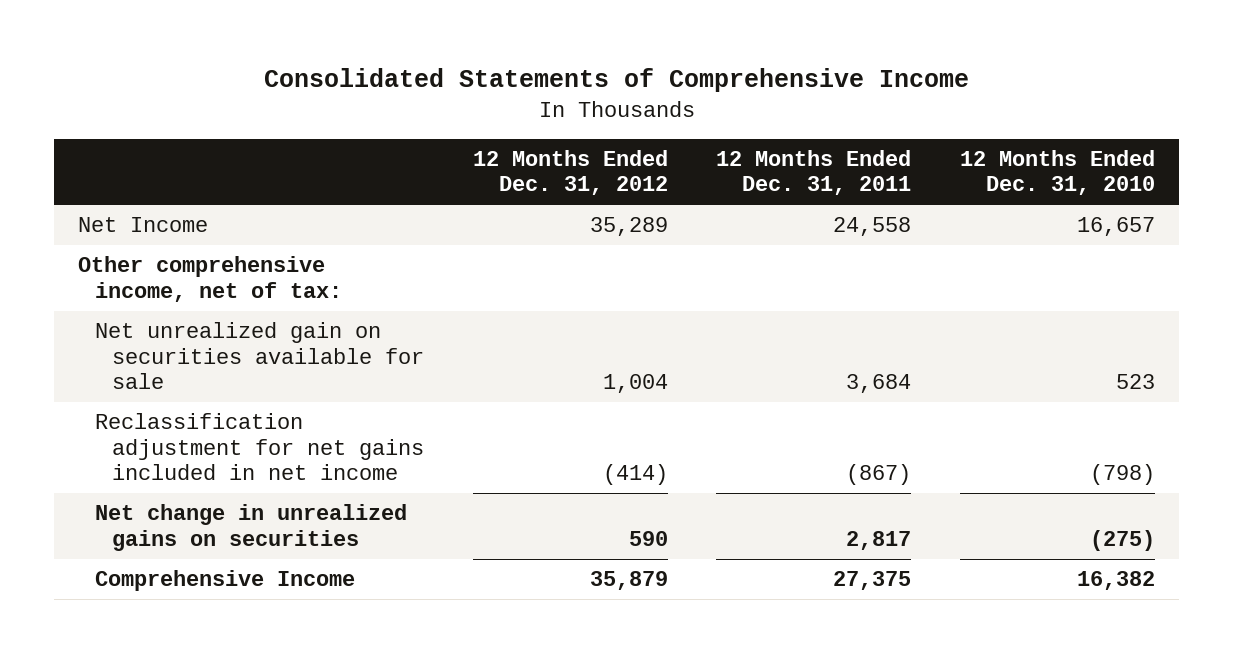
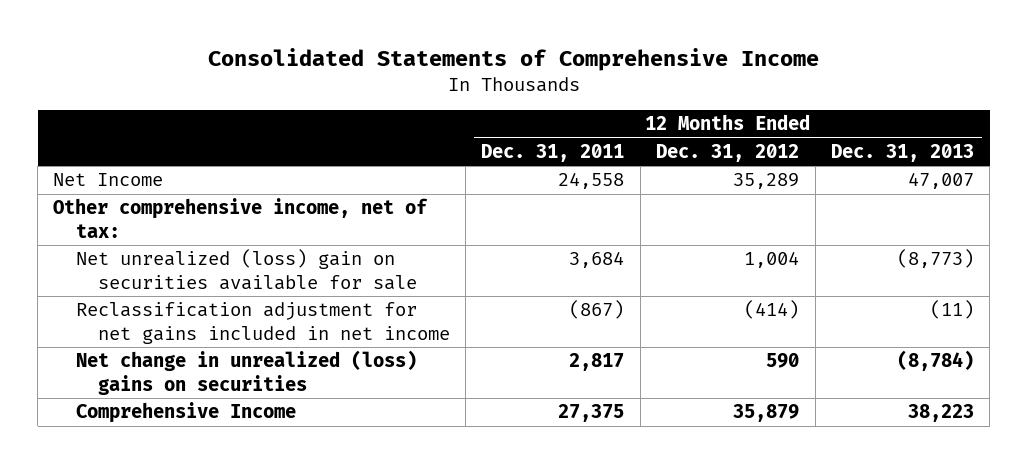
- | 12 Months Ended Dec. 31, 2012 | 12 Months Ended Dec. 31, 2011 | 12 Months Ended Dec. 31, 2010
+ | 12 Months Ended Dec. 31, 2011 | 12 Months Ended Dec. 31, 2012 | 12 Months Ended Dec. 31, 2013
- Net unrealized gain on securities available for sale | 1,004 | 3,684 | 523
+ Net unrealized (loss) gain on securities available for sale | 3,684 | 1,004 | (8,773)
- Net change in unrealized gains on securities | 590 | 2,817 | (275)
+ Net change in unrealized (loss) gains on securities | 2,817 | 590 | (8,784)

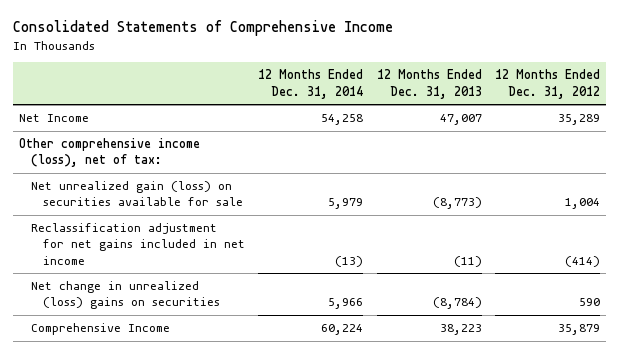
- | 12 Months Ended Dec. 31, 2011 | 12 Months Ended Dec. 31, 2012 | 12 Months Ended Dec. 31, 2013
+ | 12 Months Ended Dec. 31, 2014 | 12 Months Ended Dec. 31, 2013 | 12 Months Ended Dec. 31, 2012
- Other comprehensive income, net of tax:
- Net unrealized (loss) gain on securities available for sale | 3,684 | 1,004 | (8,773)
+ Other comprehensive income (loss), net of tax:
+ Net unrealized gain (loss) on securities available for sale | 5,979 | (8,773) | 1,004

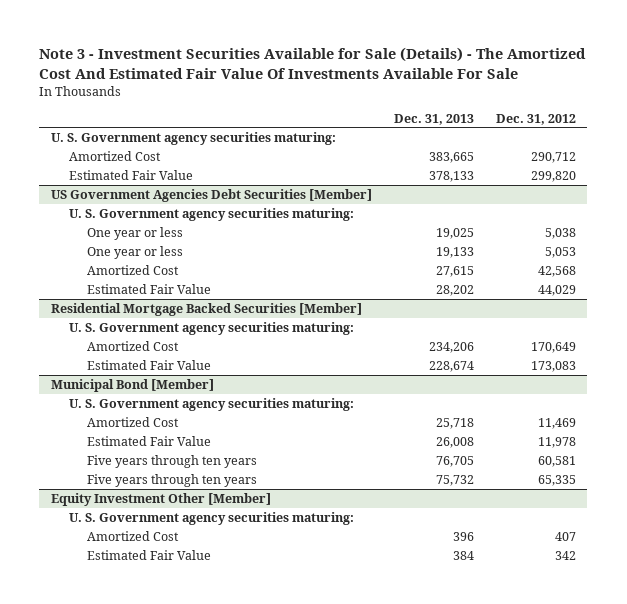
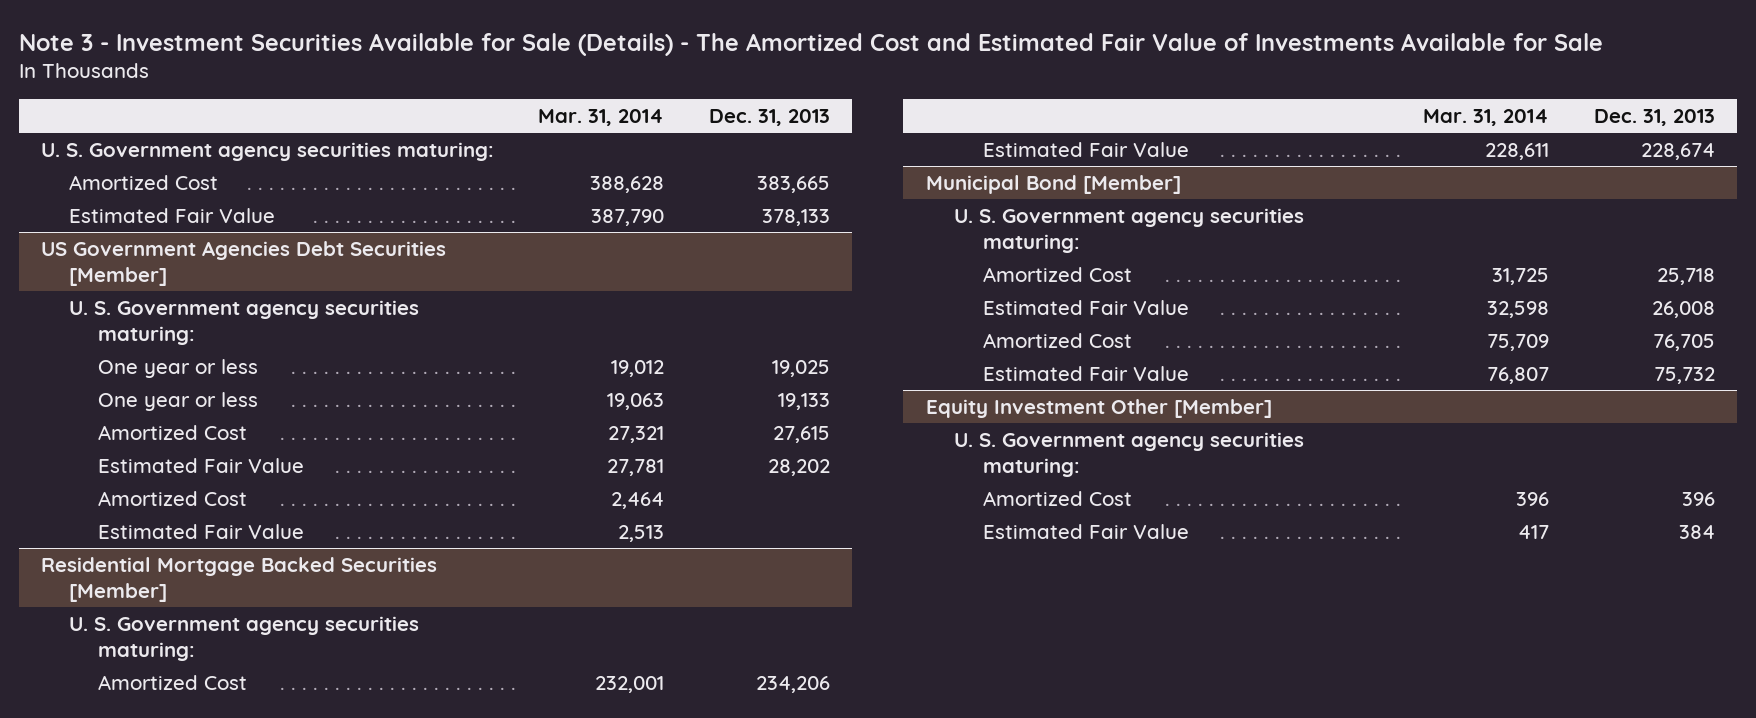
- Note 3 - Investment Securities Available for Sale (Details) - The Amortized Cost And Estimated Fair Value Of Investments Available For Sale
+ Note 3 - Investment Securities Available for Sale (Details) - The Amortized Cost and Estimated Fair Value of Investments Available for Sale
- | Dec. 31, 2013 | Dec. 31, 2012
+ | Mar. 31, 2014 | Dec. 31, 2013
@ US Government Agencies Debt Securities [Member]
+ Amortized Cost | 2,464 |
+ Estimated Fair Value | 2,513 |
@ Municipal Bond [Member]
- Five years through ten years | 76,705 | 60,581
- Five years through ten years | 75,732 | 65,335
+ Amortized Cost | 75,709 | 76,705
+ Estimated Fair Value | 76,807 | 75,732

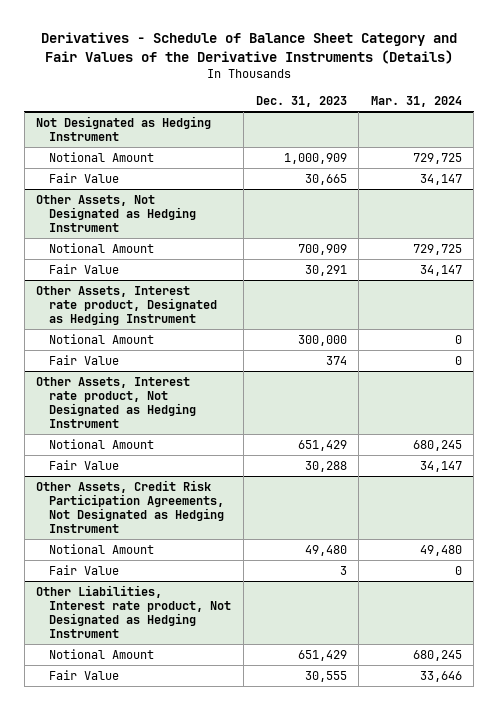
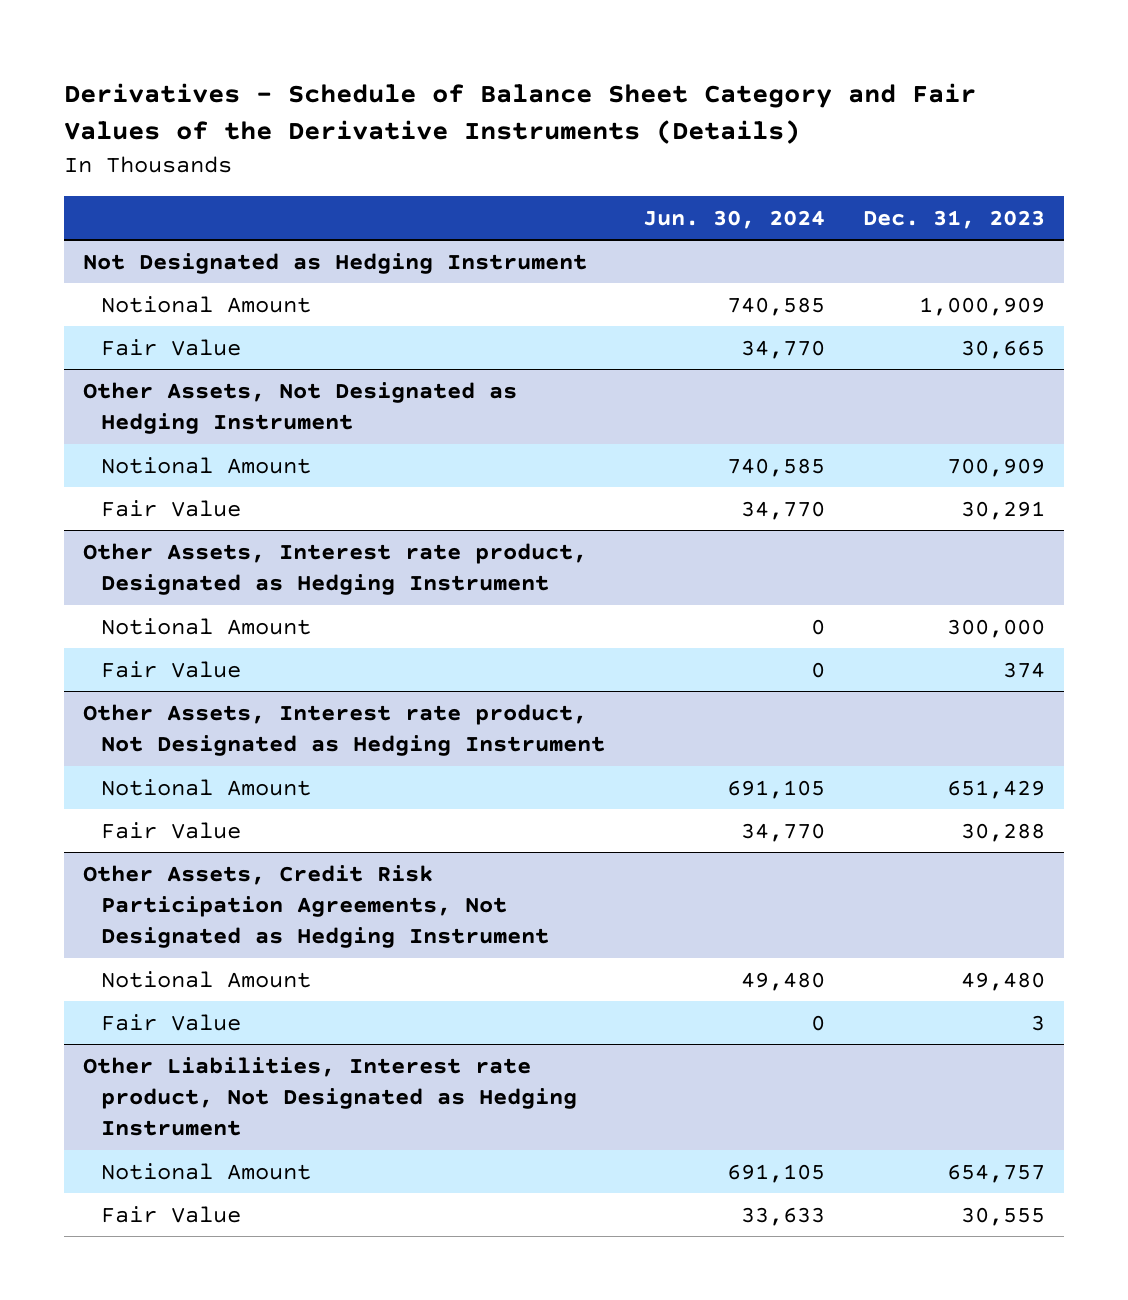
- | Dec. 31, 2023 | Mar. 31, 2024
+ | Jun. 30, 2024 | Dec. 31, 2023
@ Other Liabilities, Interest rate product, Not Designated as Hedging Instrument
- Notional Amount | 651,429 | 680,245
+ Notional Amount | 691,105 | 654,757

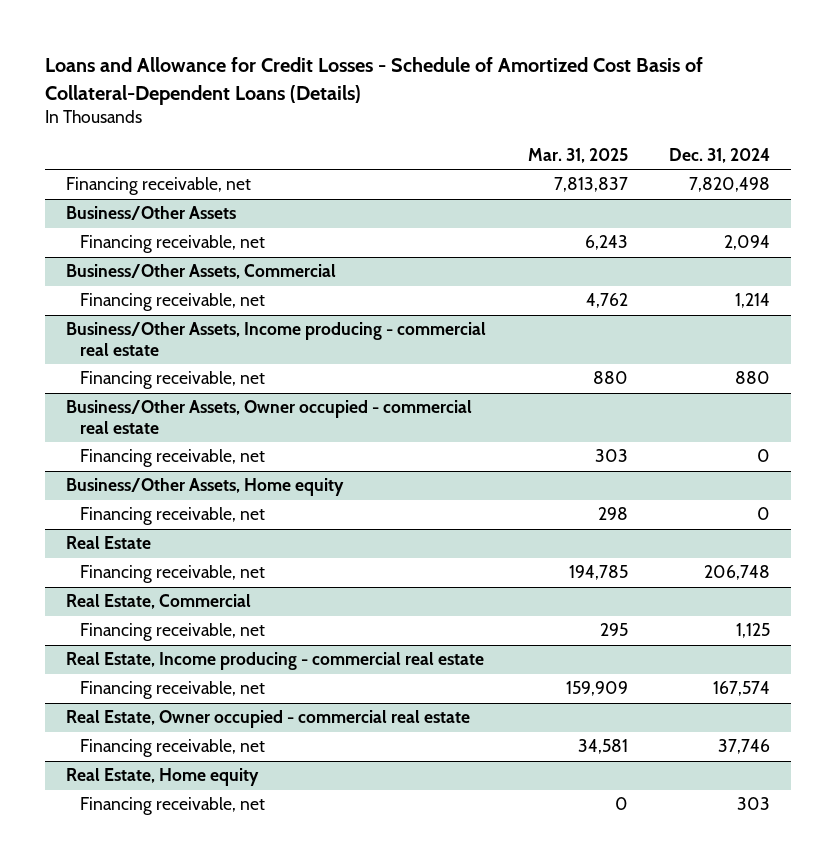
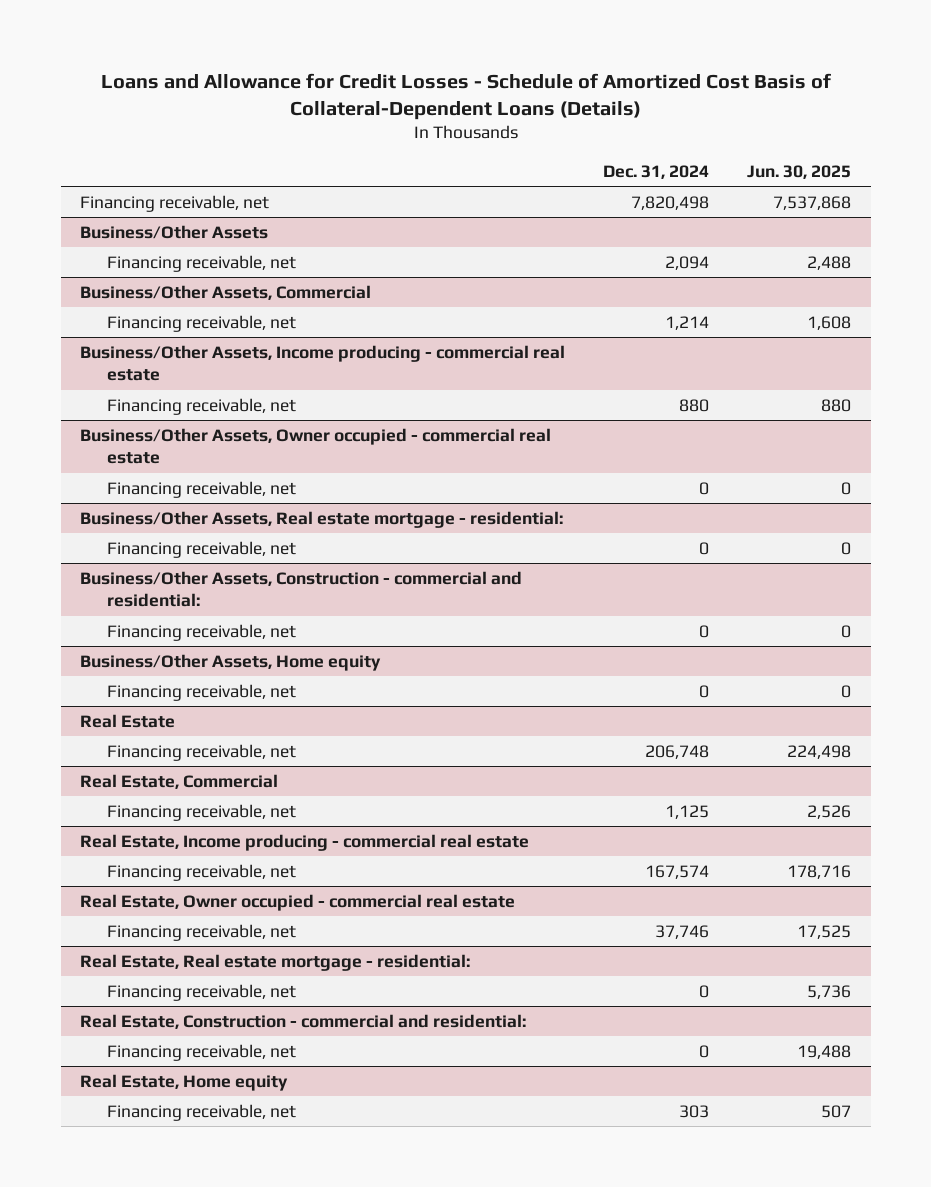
- | Mar. 31, 2025 | Dec. 31, 2024
+ | Dec. 31, 2024 | Jun. 30, 2025
+ Business/Other Assets, Real estate mortgage - residential:
+ Financing receivable, net | 0 | 0
+ Business/Other Assets, Construction - commercial and residential:
+ Financing receivable, net | 0 | 0
+ Real Estate, Real estate mortgage - residential:
+ Financing receivable, net | 0 | 5,736
+ Real Estate, Construction - commercial and residential:
+ Financing receivable, net | 0 | 19,488

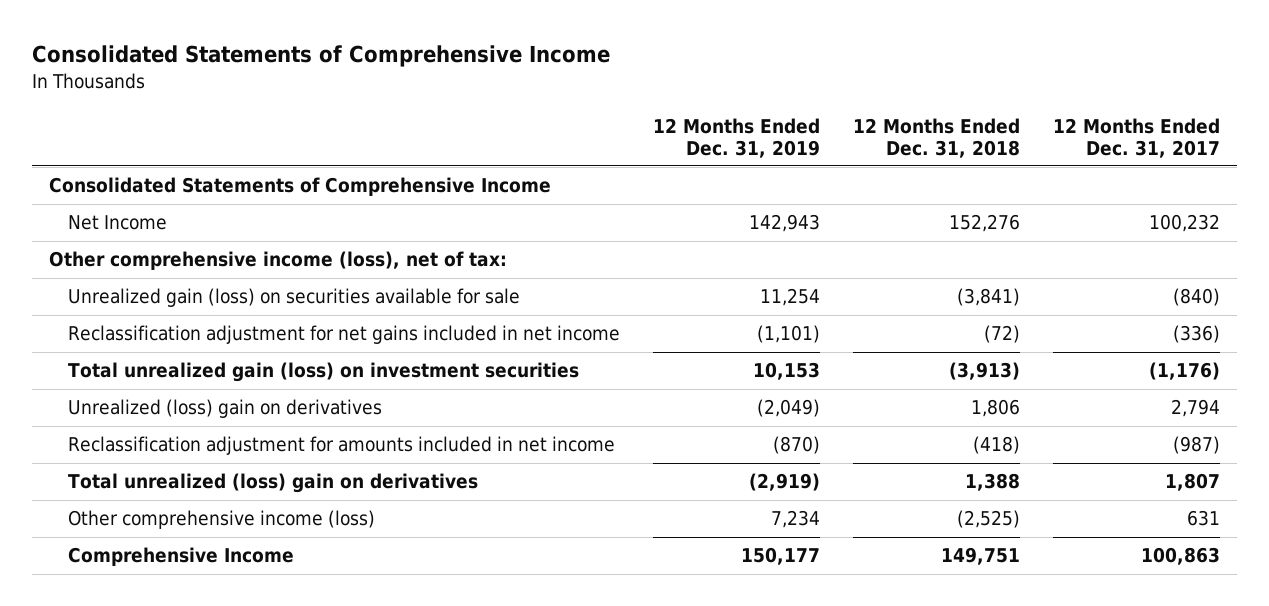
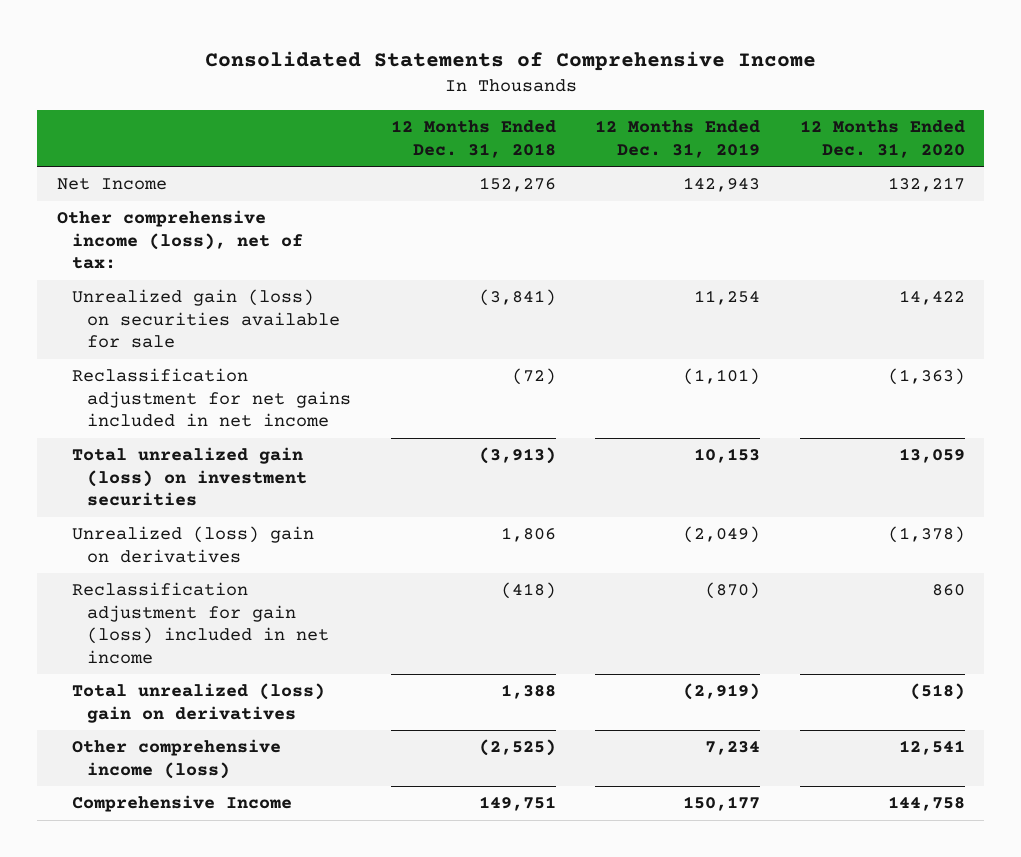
- | 12 Months Ended Dec. 31, 2019 | 12 Months Ended Dec. 31, 2018 | 12 Months Ended Dec. 31, 2017
+ | 12 Months Ended Dec. 31, 2018 | 12 Months Ended Dec. 31, 2019 | 12 Months Ended Dec. 31, 2020
- Consolidated Statements of Comprehensive Income
- Reclassification adjustment for amounts included in net income | (870) | (418) | (987)
+ Reclassification adjustment for gain (loss) included in net income | (418) | (870) | 860

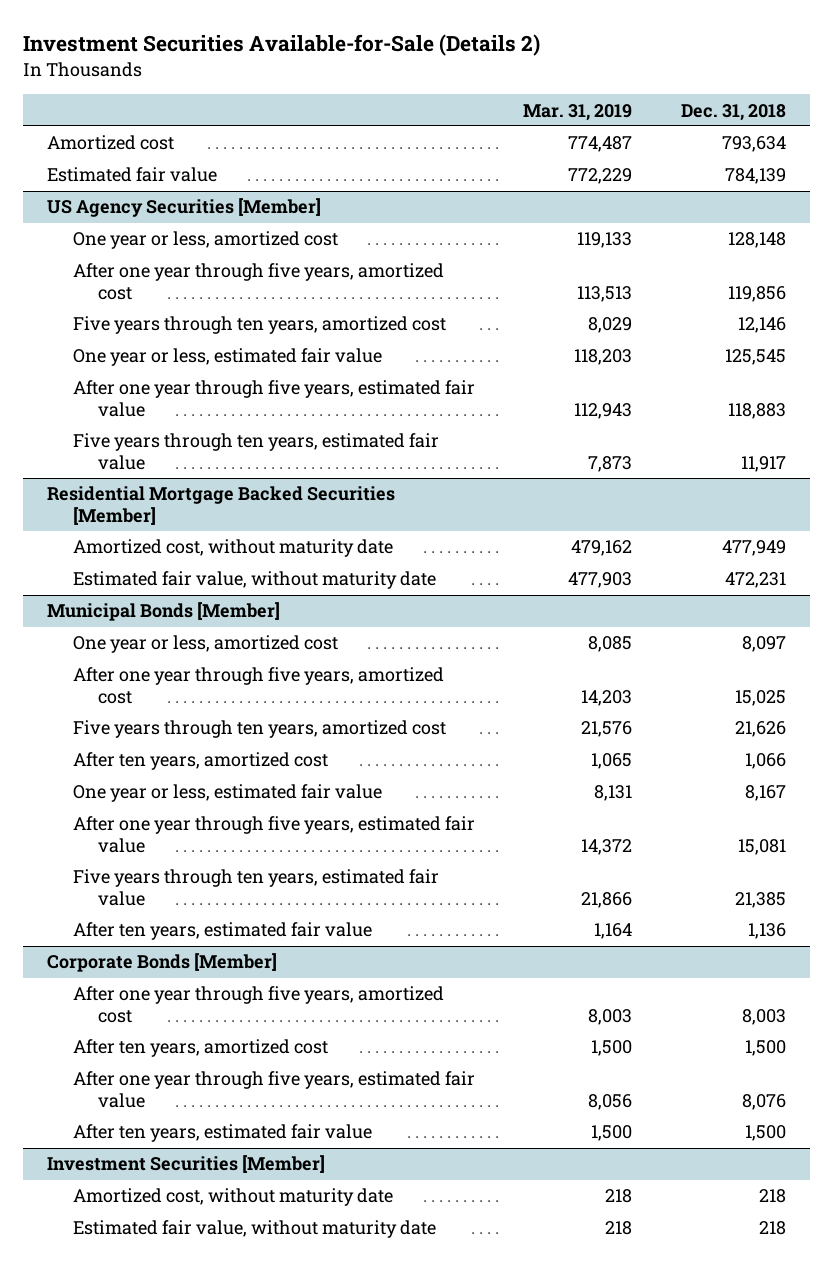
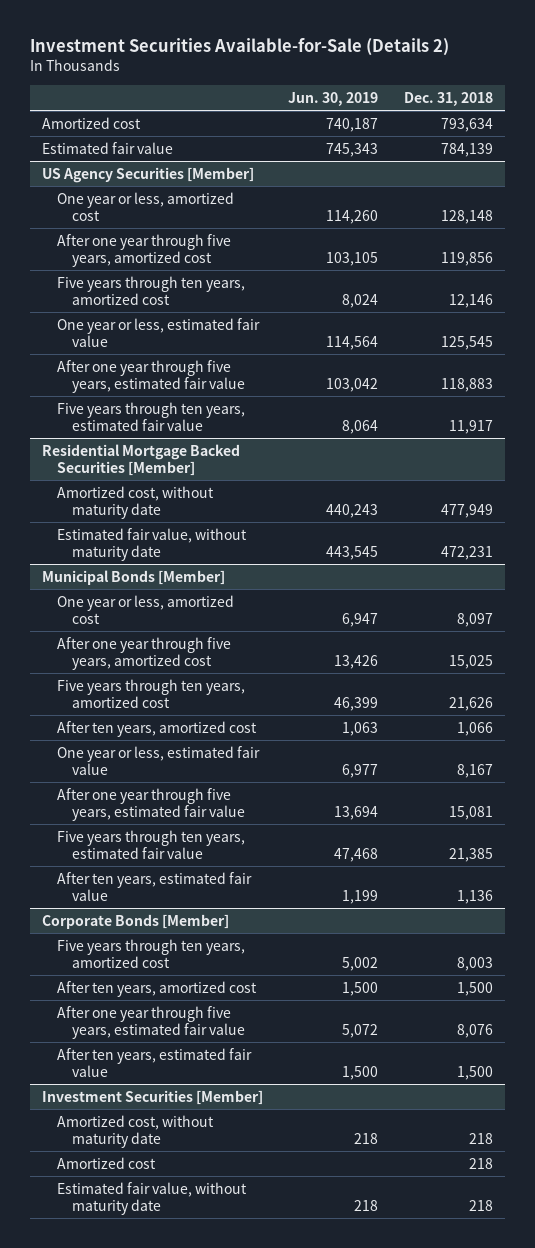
- | Mar. 31, 2019 | Dec. 31, 2018
+ | Jun. 30, 2019 | Dec. 31, 2018
@ Corporate Bonds [Member]
- After one year through five years, amortized cost | 8,003 | 8,003
+ Five years through ten years, amortized cost | 5,002 | 8,003
@ Investment Securities [Member]
+ Amortized cost | | 218

